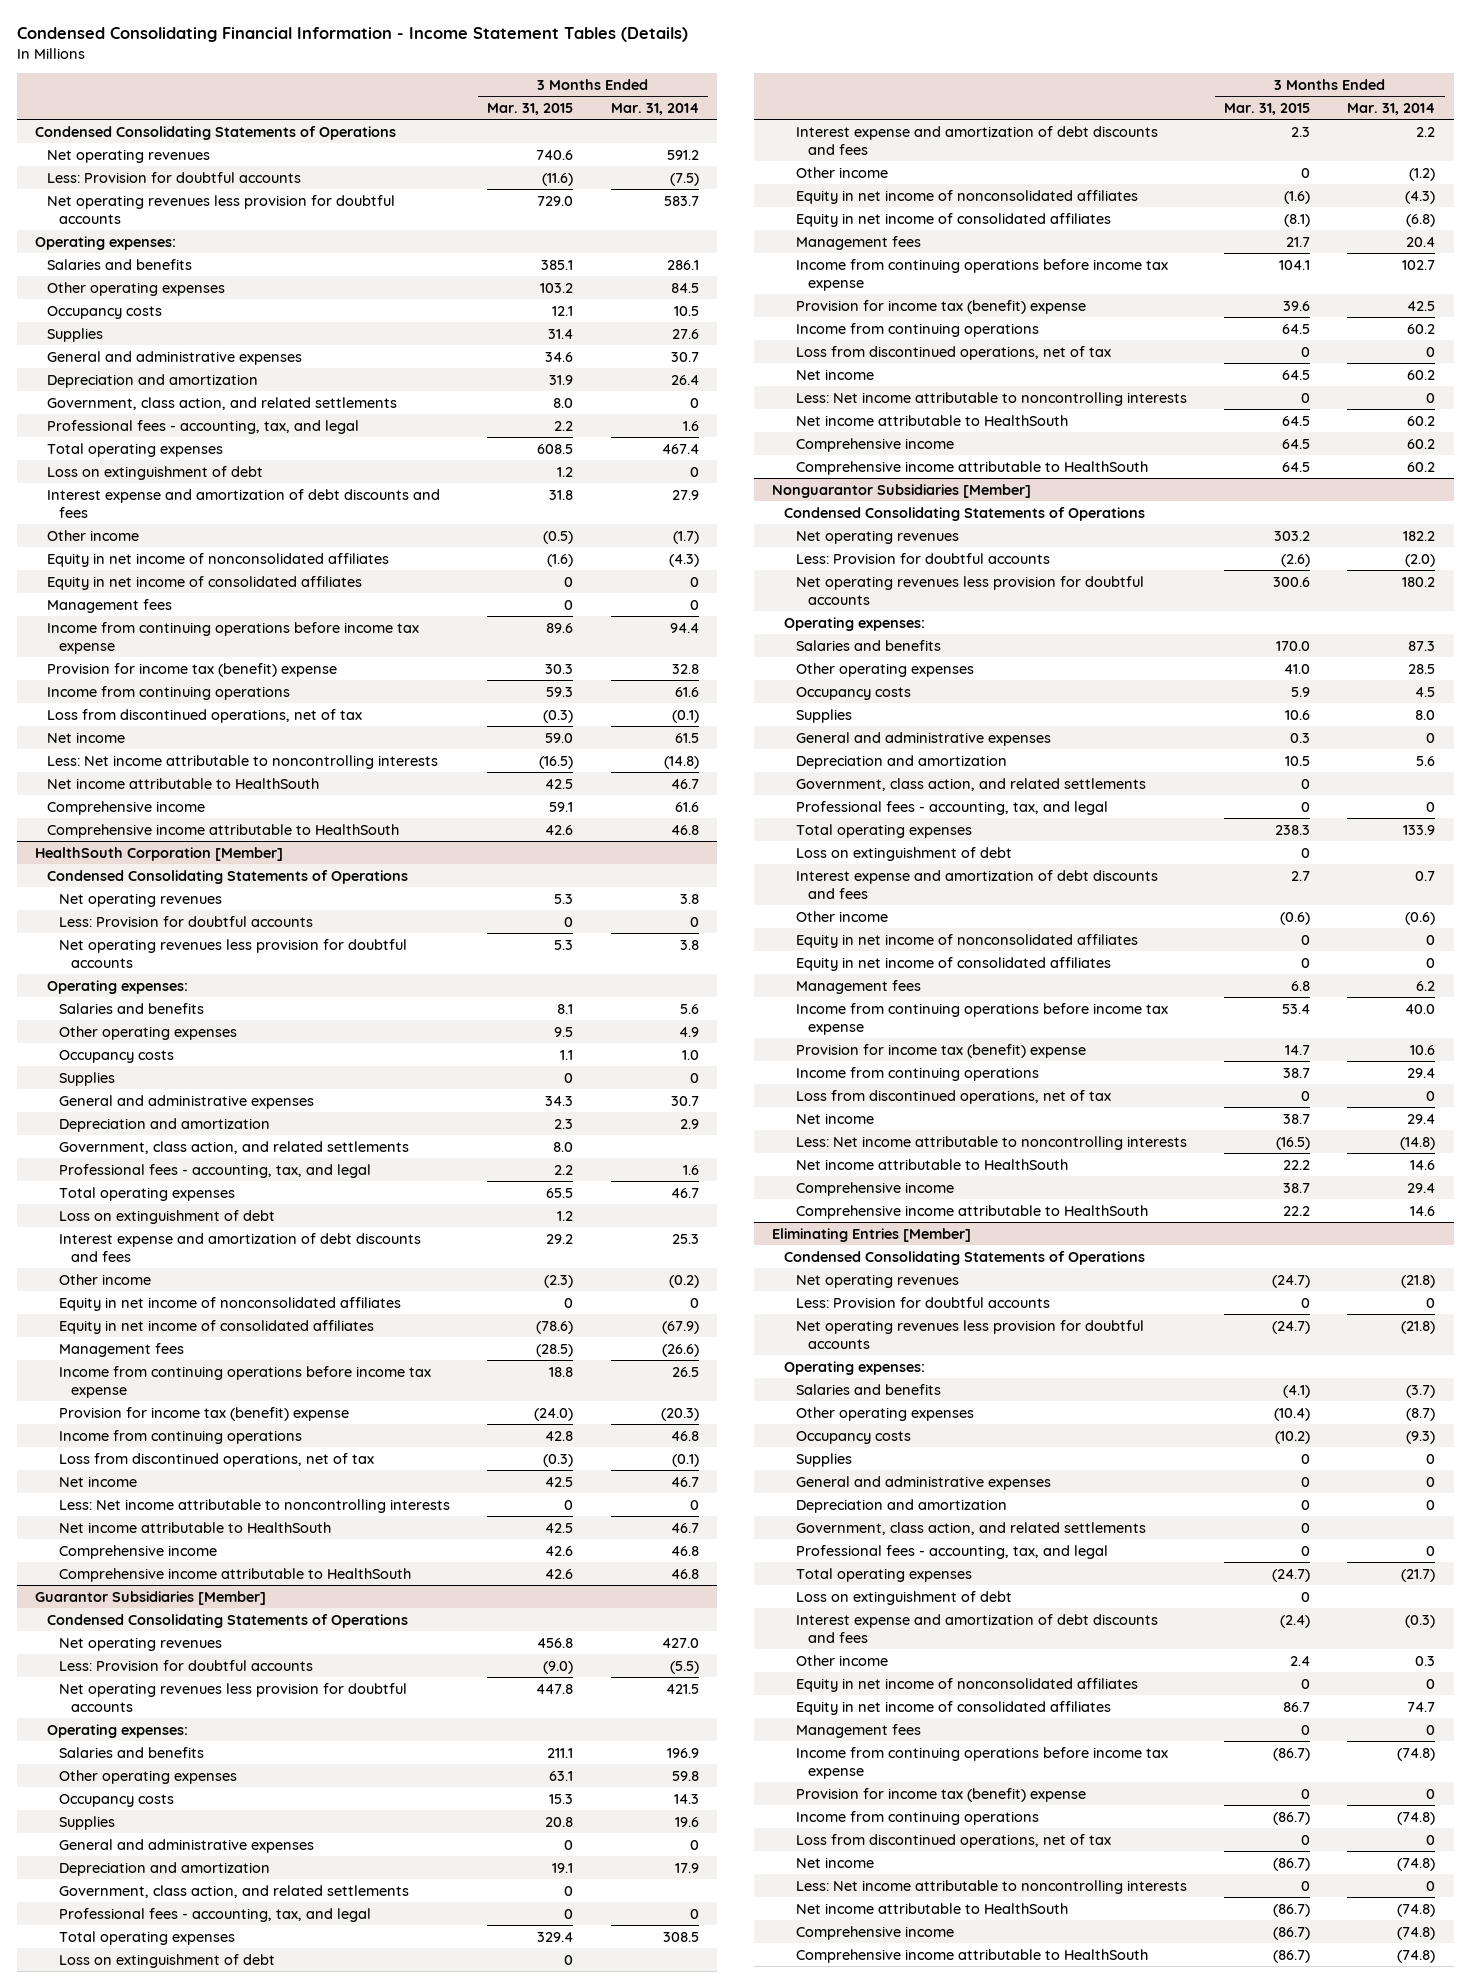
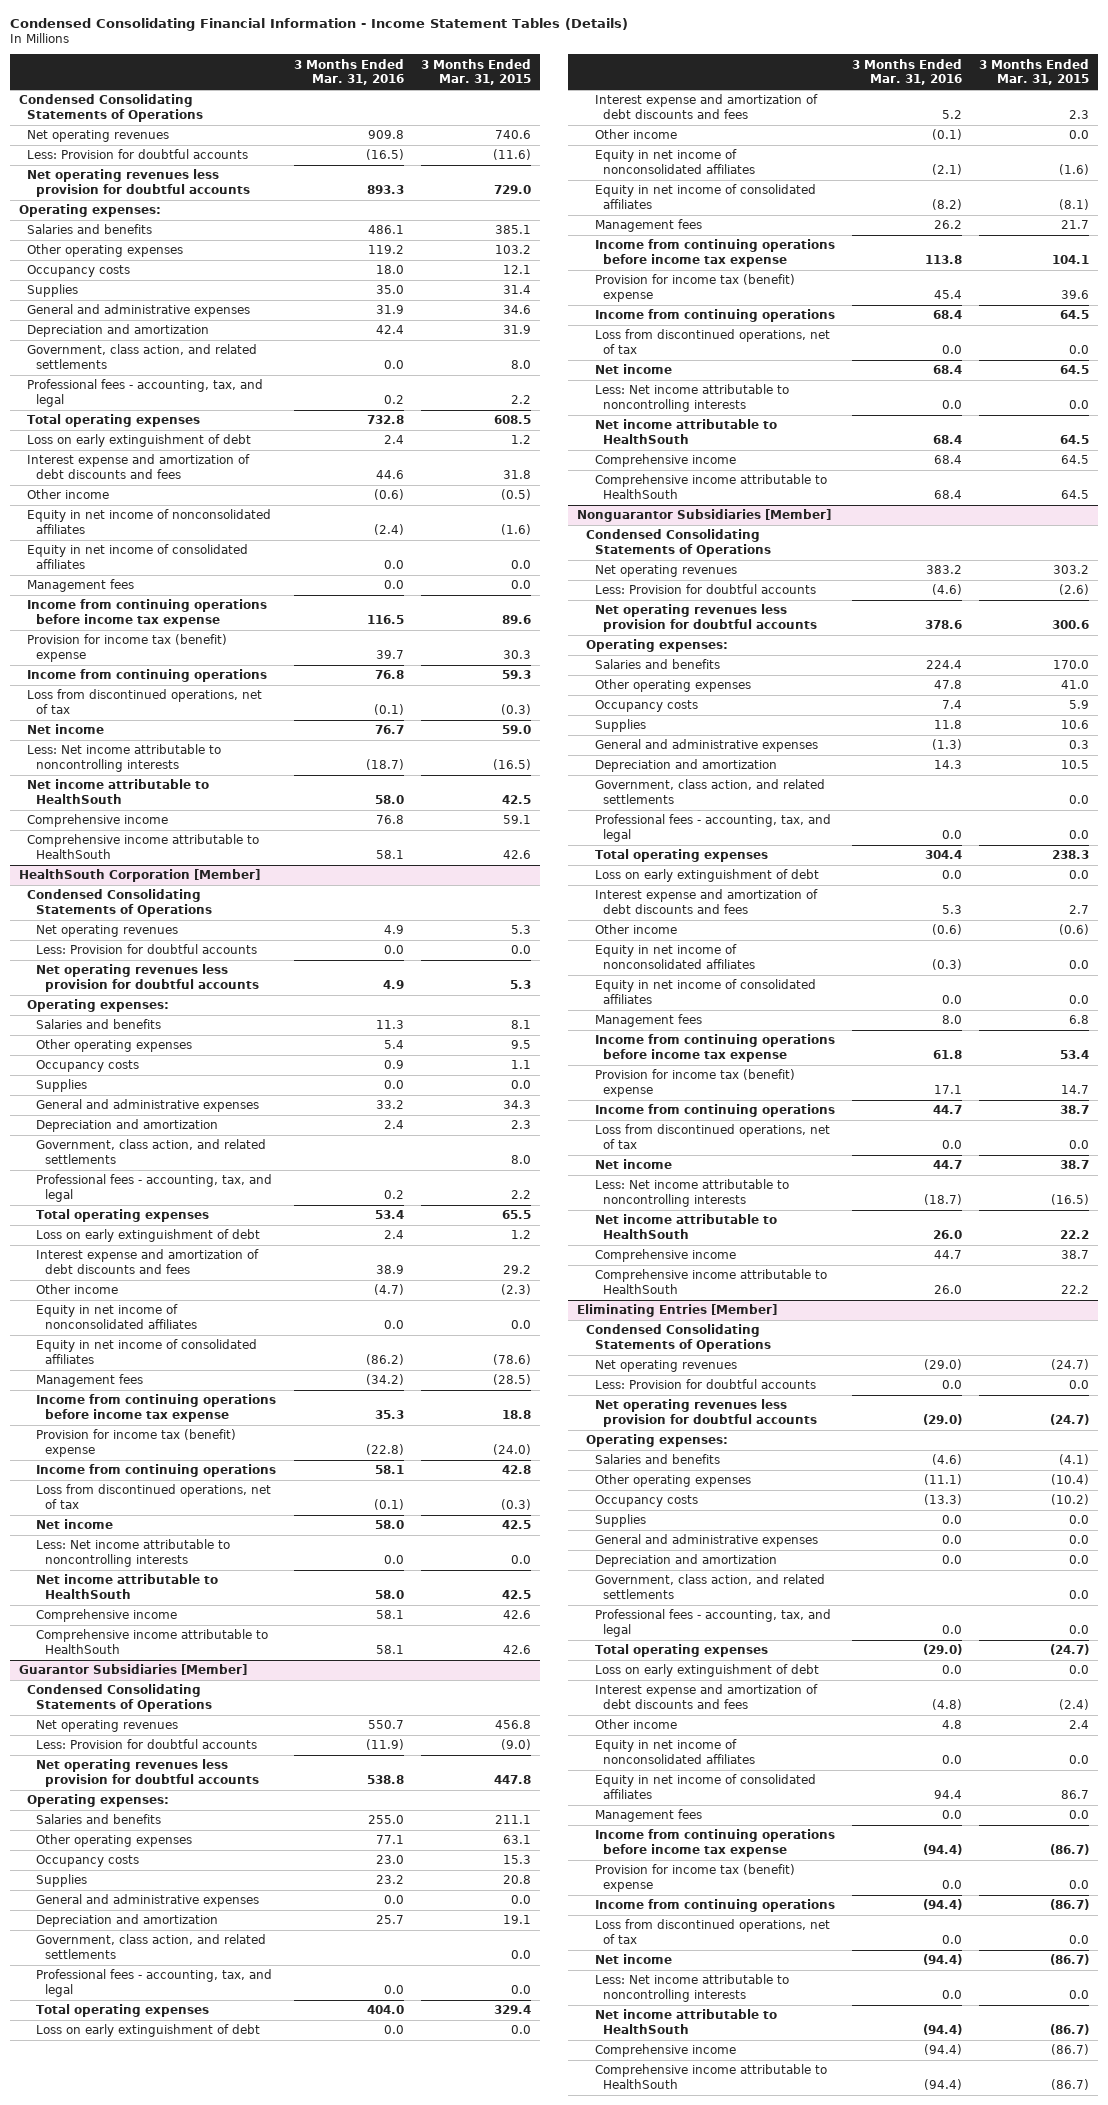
- | 3 Months Ended Mar. 31, 2015 | 3 Months Ended Mar. 31, 2014
+ | 3 Months Ended Mar. 31, 2016 | 3 Months Ended Mar. 31, 2015
- Loss on extinguishment of debt | 1.2 | 0
+ Loss on early extinguishment of debt | 2.4 | 1.2
- Equity in net income of consolidated affiliates | 0 | 0
- Management fees | 0 | 0
+ Equity in net income of consolidated affiliates | 0.0 | 0.0
+ Management fees | 0.0 | 0.0
@ HealthSouth Corporation [Member]
- Less: Provision for doubtful accounts | 0 | 0
+ Less: Provision for doubtful accounts | 0.0 | 0.0
- Supplies | 0 | 0
+ Supplies | 0.0 | 0.0
- Loss on extinguishment of debt | 1.2 |
+ Loss on early extinguishment of debt | 2.4 | 1.2
- Equity in net income of nonconsolidated affiliates | 0 | 0
+ Equity in net income of nonconsolidated affiliates | 0.0 | 0.0
- Less: Net income attributable to noncontrolling interests | 0 | 0
+ Less: Net income attributable to noncontrolling interests | 0.0 | 0.0
@ Guarantor Subsidiaries [Member]
- General and administrative expenses | 0 | 0
+ General and administrative expenses | 0.0 | 0.0
- Government, class action, and related settlements | 0 |
- Professional fees - accounting, tax, and legal | 0 | 0
+ Government, class action, and related settlements | | 0.0
+ Professional fees - accounting, tax, and legal | 0.0 | 0.0
- Loss on extinguishment of debt | 0 |
+ Loss on early extinguishment of debt | 0.0 | 0.0
- Other income | 0 | (1.2)
+ Other income | (0.1) | 0.0
- Loss from discontinued operations, net of tax | 0 | 0
+ Loss from discontinued operations, net of tax | 0.0 | 0.0
- Less: Net income attributable to noncontrolling interests | 0 | 0
+ Less: Net income attributable to noncontrolling interests | 0.0 | 0.0
@ Nonguarantor Subsidiaries [Member]
- Government, class action, and related settlements | 0 |
- Professional fees - accounting, tax, and legal | 0 | 0
+ Government, class action, and related settlements | | 0.0
+ Professional fees - accounting, tax, and legal | 0.0 | 0.0
- Loss on extinguishment of debt | 0 |
+ Loss on early extinguishment of debt | 0.0 | 0.0
- Equity in net income of nonconsolidated affiliates | 0 | 0
- Equity in net income of consolidated affiliates | 0 | 0
+ Equity in net income of nonconsolidated affiliates | (0.3) | 0.0
+ Equity in net income of consolidated affiliates | 0.0 | 0.0
- Loss from discontinued operations, net of tax | 0 | 0
+ Loss from discontinued operations, net of tax | 0.0 | 0.0
@ Eliminating Entries [Member]
- Less: Provision for doubtful accounts | 0 | 0
+ Less: Provision for doubtful accounts | 0.0 | 0.0
- Supplies | 0 | 0
- General and administrative expenses | 0 | 0
- Depreciation and amortization | 0 | 0
- Government, class action, and related settlements | 0 |
- Professional fees - accounting, tax, and legal | 0 | 0
+ Supplies | 0.0 | 0.0
+ General and administrative expenses | 0.0 | 0.0
+ Depreciation and amortization | 0.0 | 0.0
+ Government, class action, and related settlements | | 0.0
+ Professional fees - accounting, tax, and legal | 0.0 | 0.0
- Loss on extinguishment of debt | 0 |
+ Loss on early extinguishment of debt | 0.0 | 0.0
- Equity in net income of nonconsolidated affiliates | 0 | 0
+ Equity in net income of nonconsolidated affiliates | 0.0 | 0.0
- Management fees | 0 | 0
+ Management fees | 0.0 | 0.0
- Provision for income tax (benefit) expense | 0 | 0
+ Provision for income tax (benefit) expense | 0.0 | 0.0
- Loss from discontinued operations, net of tax | 0 | 0
+ Loss from discontinued operations, net of tax | 0.0 | 0.0
- Less: Net income attributable to noncontrolling interests | 0 | 0
+ Less: Net income attributable to noncontrolling interests | 0.0 | 0.0

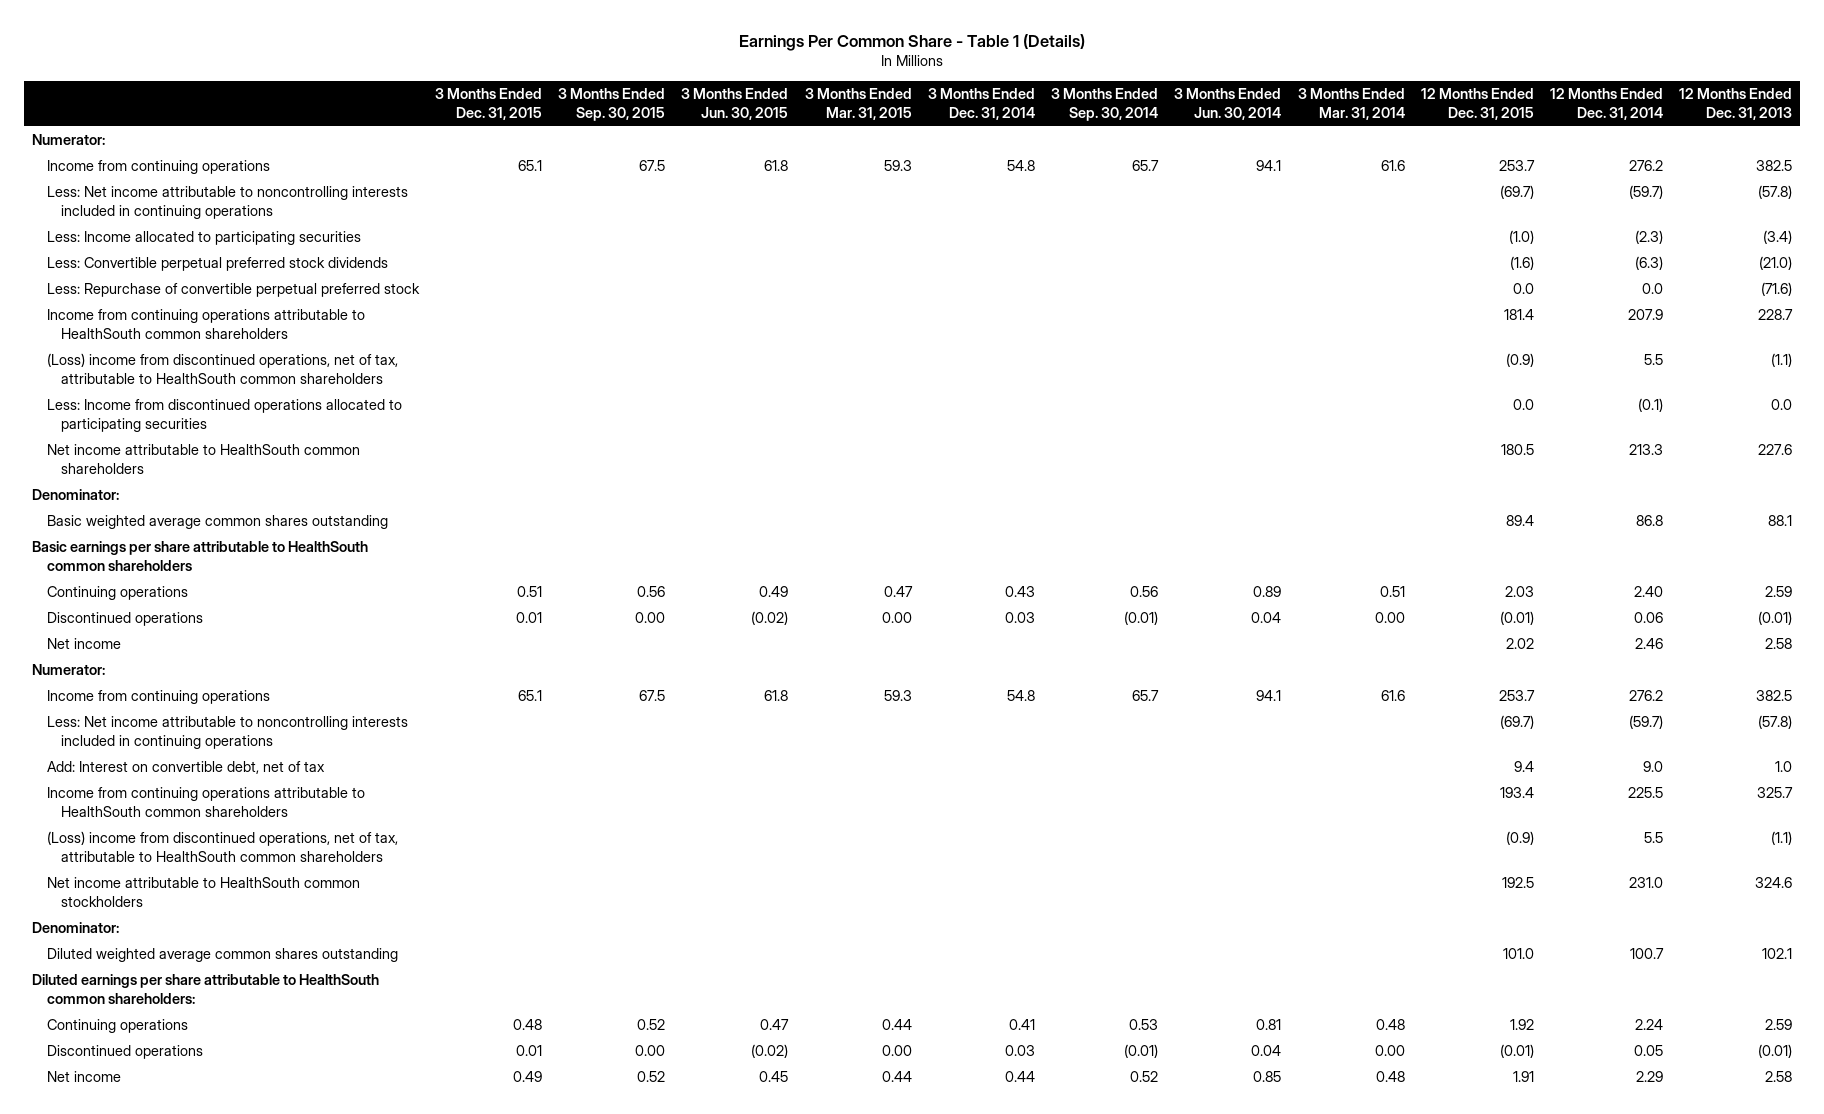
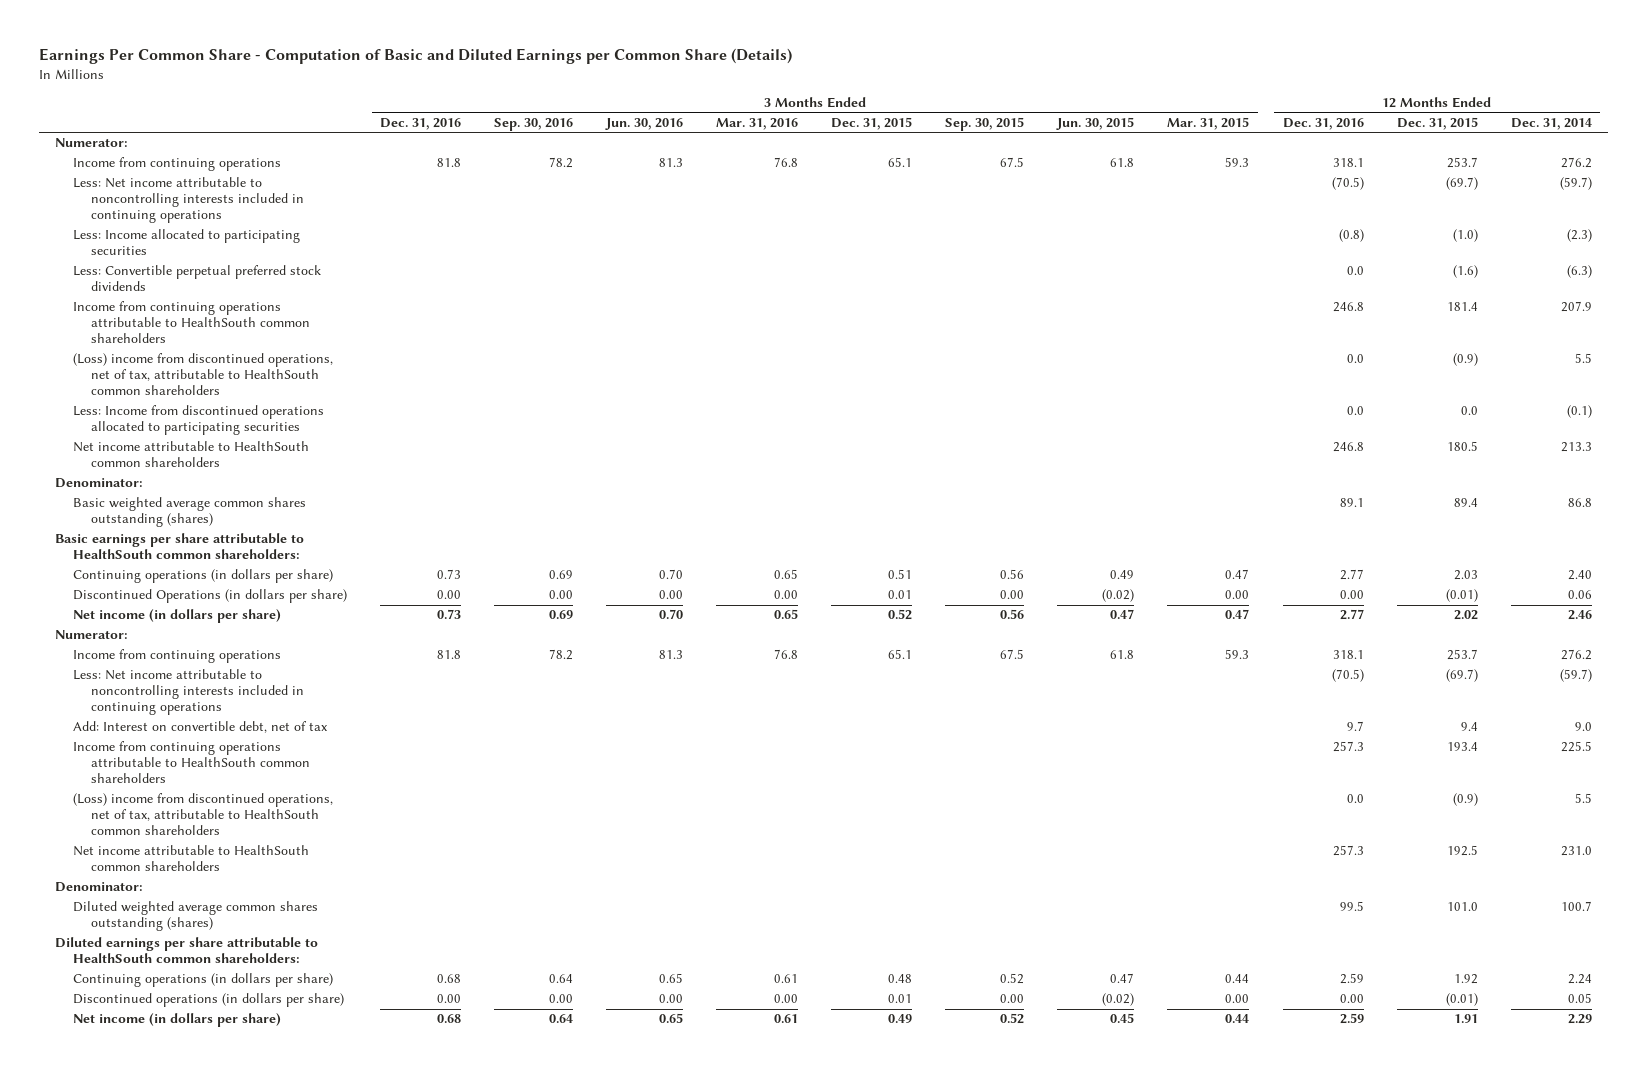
- Earnings Per Common Share - Table 1 (Details)
+ Earnings Per Common Share - Computation of Basic and Diluted Earnings per Common Share (Details)
- | 3 Months Ended Dec. 31, 2015 | 3 Months Ended Sep. 30, 2015 | 3 Months Ended Jun. 30, 2015 | 3 Months Ended Mar. 31, 2015 | 3 Months Ended Dec. 31, 2014 | 3 Months Ended Sep. 30, 2014 | 3 Months Ended Jun. 30, 2014 | 3 Months Ended Mar. 31, 2014 | 12 Months Ended Dec. 31, 2015 | 12 Months Ended Dec. 31, 2014 | 12 Months Ended Dec. 31, 2013
+ | 3 Months Ended Dec. 31, 2016 | 3 Months Ended Sep. 30, 2016 | 3 Months Ended Jun. 30, 2016 | 3 Months Ended Mar. 31, 2016 | 3 Months Ended Dec. 31, 2015 | 3 Months Ended Sep. 30, 2015 | 3 Months Ended Jun. 30, 2015 | 3 Months Ended Mar. 31, 2015 | 12 Months Ended Dec. 31, 2016 | 12 Months Ended Dec. 31, 2015 | 12 Months Ended Dec. 31, 2014
- Less: Repurchase of convertible perpetual preferred stock | | | | | | | | | 0.0 | 0.0 | (71.6)
- Basic weighted average common shares outstanding | | | | | | | | | 89.4 | 86.8 | 88.1
- Basic earnings per share attributable to HealthSouth common shareholders
- Continuing operations | 0.51 | 0.56 | 0.49 | 0.47 | 0.43 | 0.56 | 0.89 | 0.51 | 2.03 | 2.40 | 2.59
- Discontinued operations | 0.01 | 0.00 | (0.02) | 0.00 | 0.03 | (0.01) | 0.04 | 0.00 | (0.01) | 0.06 | (0.01)
- Net income | | | | | | | | | 2.02 | 2.46 | 2.58
+ Basic weighted average common shares outstanding (shares) | | | | | | | | | 89.1 | 89.4 | 86.8
+ Basic earnings per share attributable to HealthSouth common shareholders:
+ Continuing operations (in dollars per share) | 0.73 | 0.69 | 0.70 | 0.65 | 0.51 | 0.56 | 0.49 | 0.47 | 2.77 | 2.03 | 2.40
+ Discontinued Operations (in dollars per share) | 0.00 | 0.00 | 0.00 | 0.00 | 0.01 | 0.00 | (0.02) | 0.00 | 0.00 | (0.01) | 0.06
+ Net income (in dollars per share) | 0.73 | 0.69 | 0.70 | 0.65 | 0.52 | 0.56 | 0.47 | 0.47 | 2.77 | 2.02 | 2.46
- Net income attributable to HealthSouth common stockholders | | | | | | | | | 192.5 | 231.0 | 324.6
+ Net income attributable to HealthSouth common shareholders | | | | | | | | | 257.3 | 192.5 | 231.0
- Diluted weighted average common shares outstanding | | | | | | | | | 101.0 | 100.7 | 102.1
+ Diluted weighted average common shares outstanding (shares) | | | | | | | | | 99.5 | 101.0 | 100.7
- Continuing operations | 0.48 | 0.52 | 0.47 | 0.44 | 0.41 | 0.53 | 0.81 | 0.48 | 1.92 | 2.24 | 2.59
- Discontinued operations | 0.01 | 0.00 | (0.02) | 0.00 | 0.03 | (0.01) | 0.04 | 0.00 | (0.01) | 0.05 | (0.01)
- Net income | 0.49 | 0.52 | 0.45 | 0.44 | 0.44 | 0.52 | 0.85 | 0.48 | 1.91 | 2.29 | 2.58
+ Continuing operations (in dollars per share) | 0.68 | 0.64 | 0.65 | 0.61 | 0.48 | 0.52 | 0.47 | 0.44 | 2.59 | 1.92 | 2.24
+ Discontinued operations (in dollars per share) | 0.00 | 0.00 | 0.00 | 0.00 | 0.01 | 0.00 | (0.02) | 0.00 | 0.00 | (0.01) | 0.05
+ Net income (in dollars per share) | 0.68 | 0.64 | 0.65 | 0.61 | 0.49 | 0.52 | 0.45 | 0.44 | 2.59 | 1.91 | 2.29

